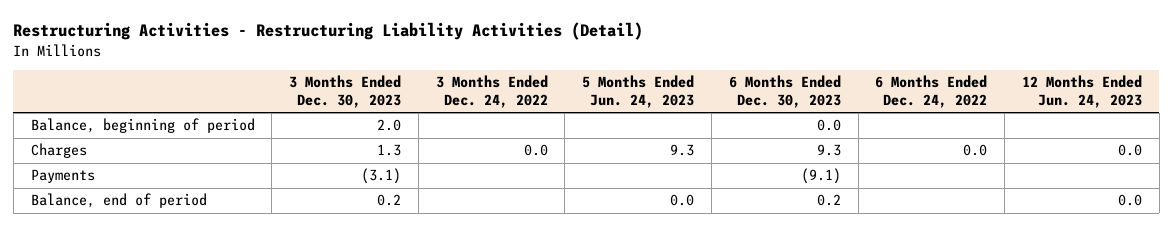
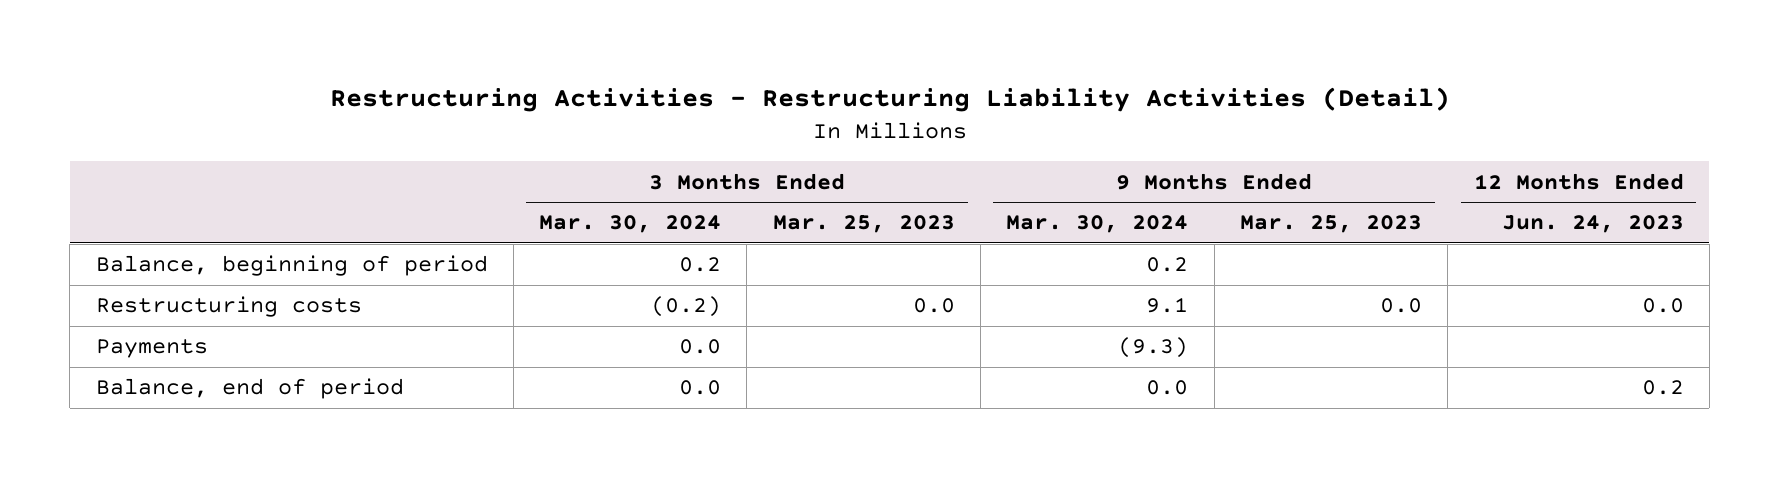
- | 3 Months Ended Dec. 30, 2023 | 3 Months Ended Dec. 24, 2022 | 5 Months Ended Jun. 24, 2023 | 6 Months Ended Dec. 30, 2023 | 6 Months Ended Dec. 24, 2022 | 12 Months Ended Jun. 24, 2023
+ | 3 Months Ended Mar. 30, 2024 | 3 Months Ended Mar. 25, 2023 | 9 Months Ended Mar. 30, 2024 | 9 Months Ended Mar. 25, 2023 | 12 Months Ended Jun. 24, 2023
- Charges | 1.3 | 0.0 | 9.3 | 9.3 | 0.0 | 0.0
+ Restructuring costs | (0.2) | 0.0 | 9.1 | 0.0 | 0.0
- Balance, end of period | 0.2 | | 0.0 | 0.2 | | 0.0
+ Balance, end of period | 0.0 | | 0.0 | | 0.2

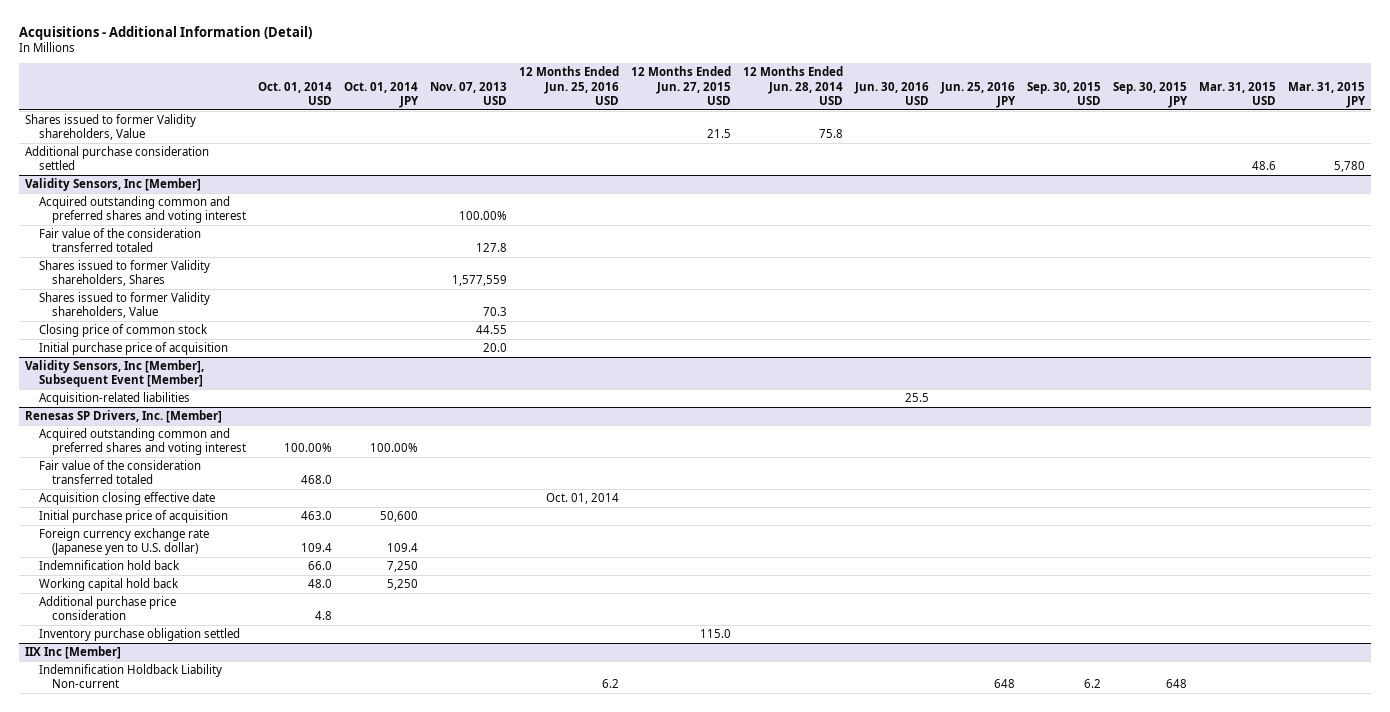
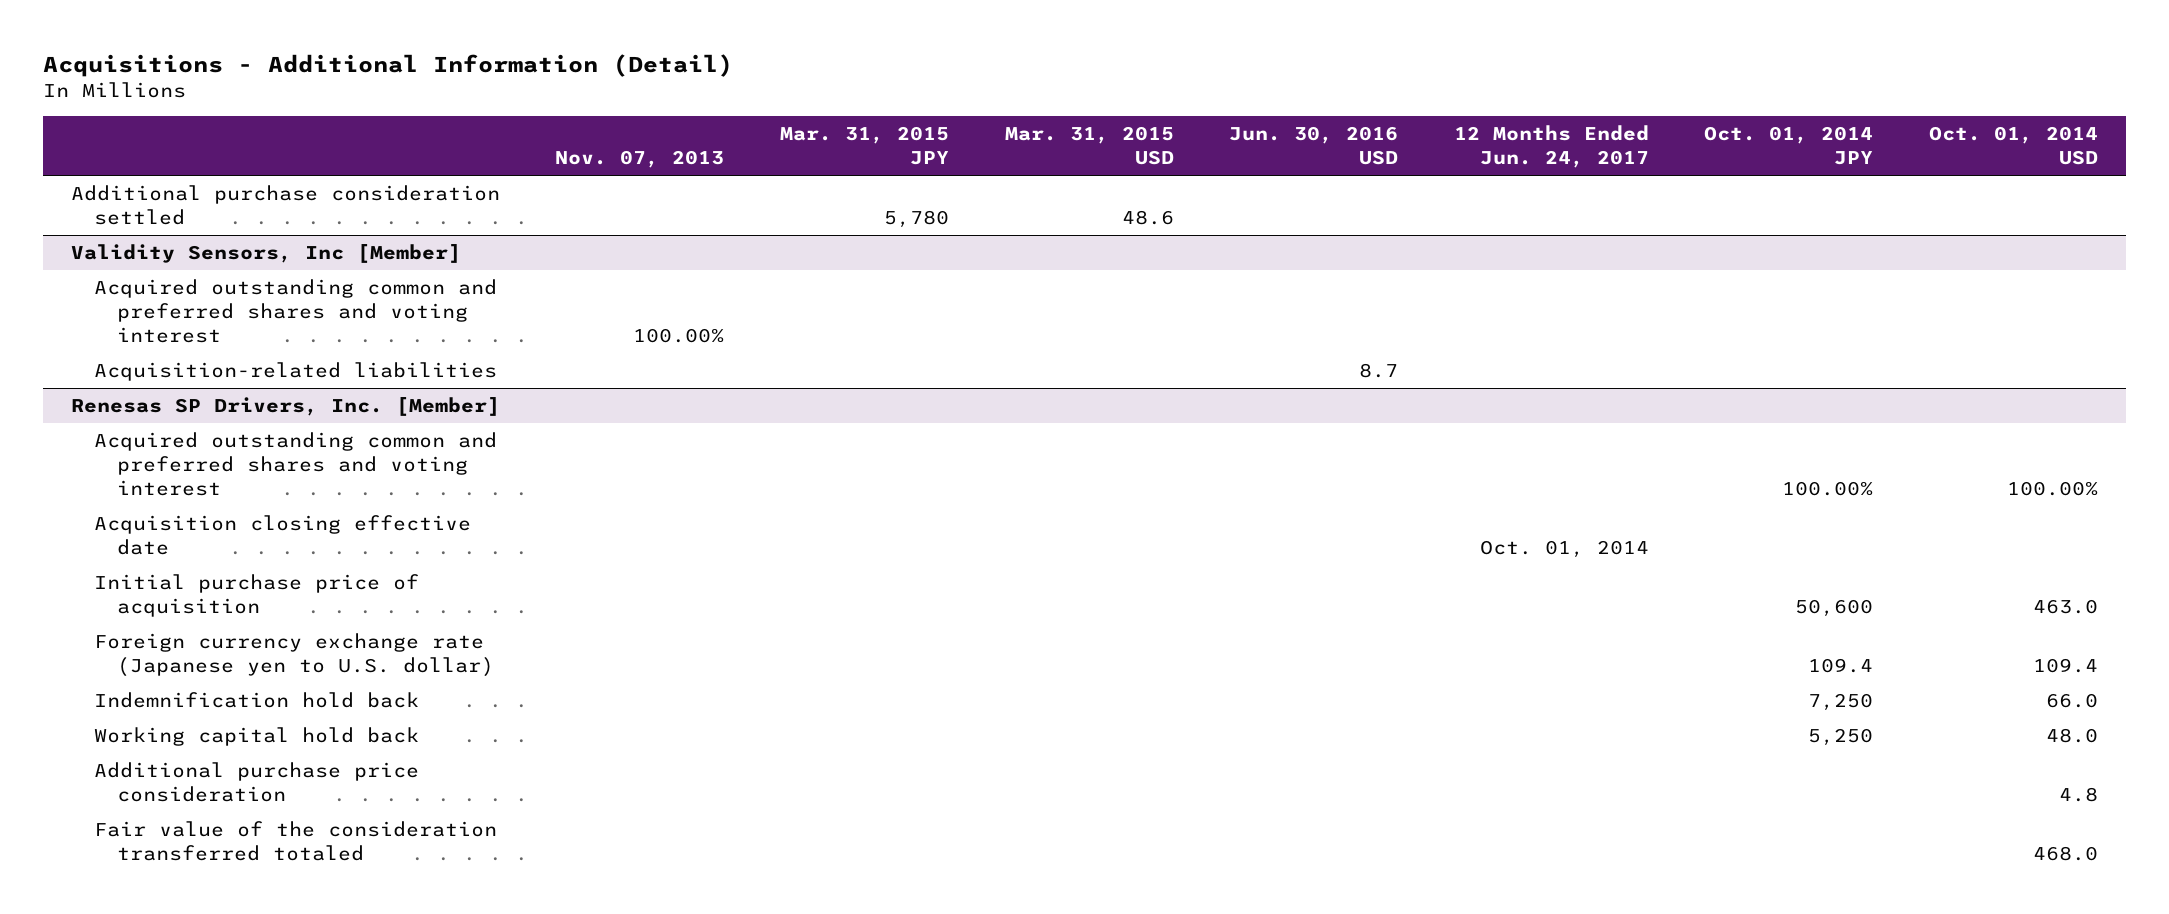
- | Oct. 01, 2014 USD | Oct. 01, 2014 JPY | Nov. 07, 2013 USD | 12 Months Ended Jun. 25, 2016 USD | 12 Months Ended Jun. 27, 2015 USD | 12 Months Ended Jun. 28, 2014 USD | Jun. 30, 2016 USD | Jun. 25, 2016 JPY | Sep. 30, 2015 USD | Sep. 30, 2015 JPY | Mar. 31, 2015 USD | Mar. 31, 2015 JPY
+ | Nov. 07, 2013 | Mar. 31, 2015 JPY | Mar. 31, 2015 USD | Jun. 30, 2016 USD | 12 Months Ended Jun. 24, 2017 | Oct. 01, 2014 JPY | Oct. 01, 2014 USD
- Shares issued to former Validity shareholders, Value | | | | | 21.5 | 75.8 | | | | | |
@ Validity Sensors, Inc [Member]
- Fair value of the consideration transferred totaled | | | 127.8 | | | | | | | | |
- Shares issued to former Validity shareholders, Shares | | | 1,577,559 | | | | | | | | |
- Shares issued to former Validity shareholders, Value | | | 70.3 | | | | | | | | |
- Closing price of common stock | | | 44.55 | | | | | | | | |
- Initial purchase price of acquisition | | | 20.0 | | | | | | | | |
- Validity Sensors, Inc [Member], Subsequent Event [Member]
- Acquisition-related liabilities | | | | | | | 25.5 | | | | |
@ Validity Sensors, Inc [Member]
+ Acquisition-related liabilities | | | | 8.7 | | |
@ Renesas SP Drivers, Inc. [Member]
- Inventory purchase obligation settled | | | | | 115.0 | | | | | | |
- IIX Inc [Member]
- Indemnification Holdback Liability Non-current | | | | 6.2 | | | | 648 | 6.2 | 648 | |
@ Renesas SP Drivers, Inc. [Member]
moved down: Fair value of the consideration transferred totaled | | | | | | | 468.0

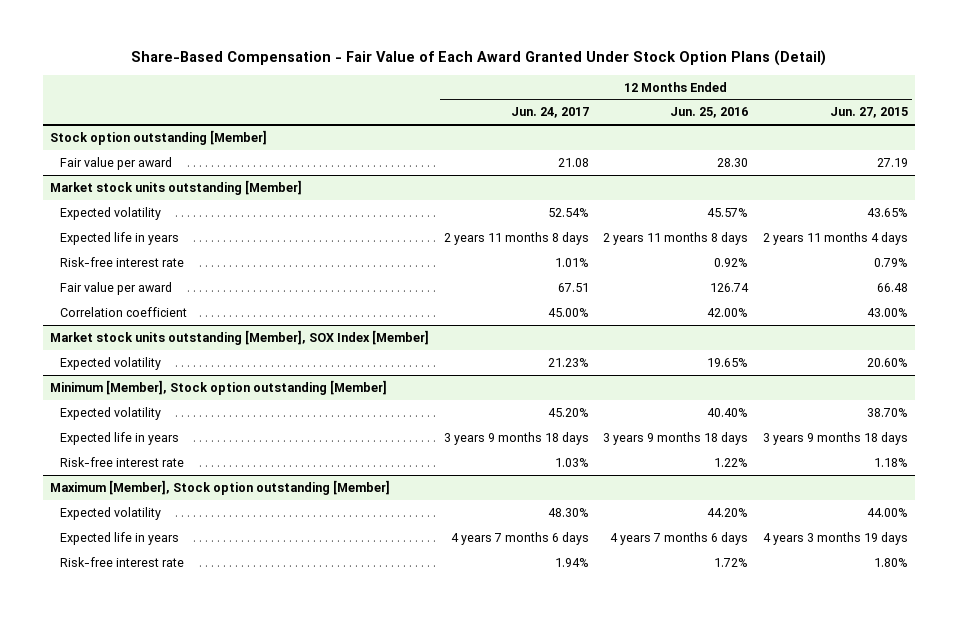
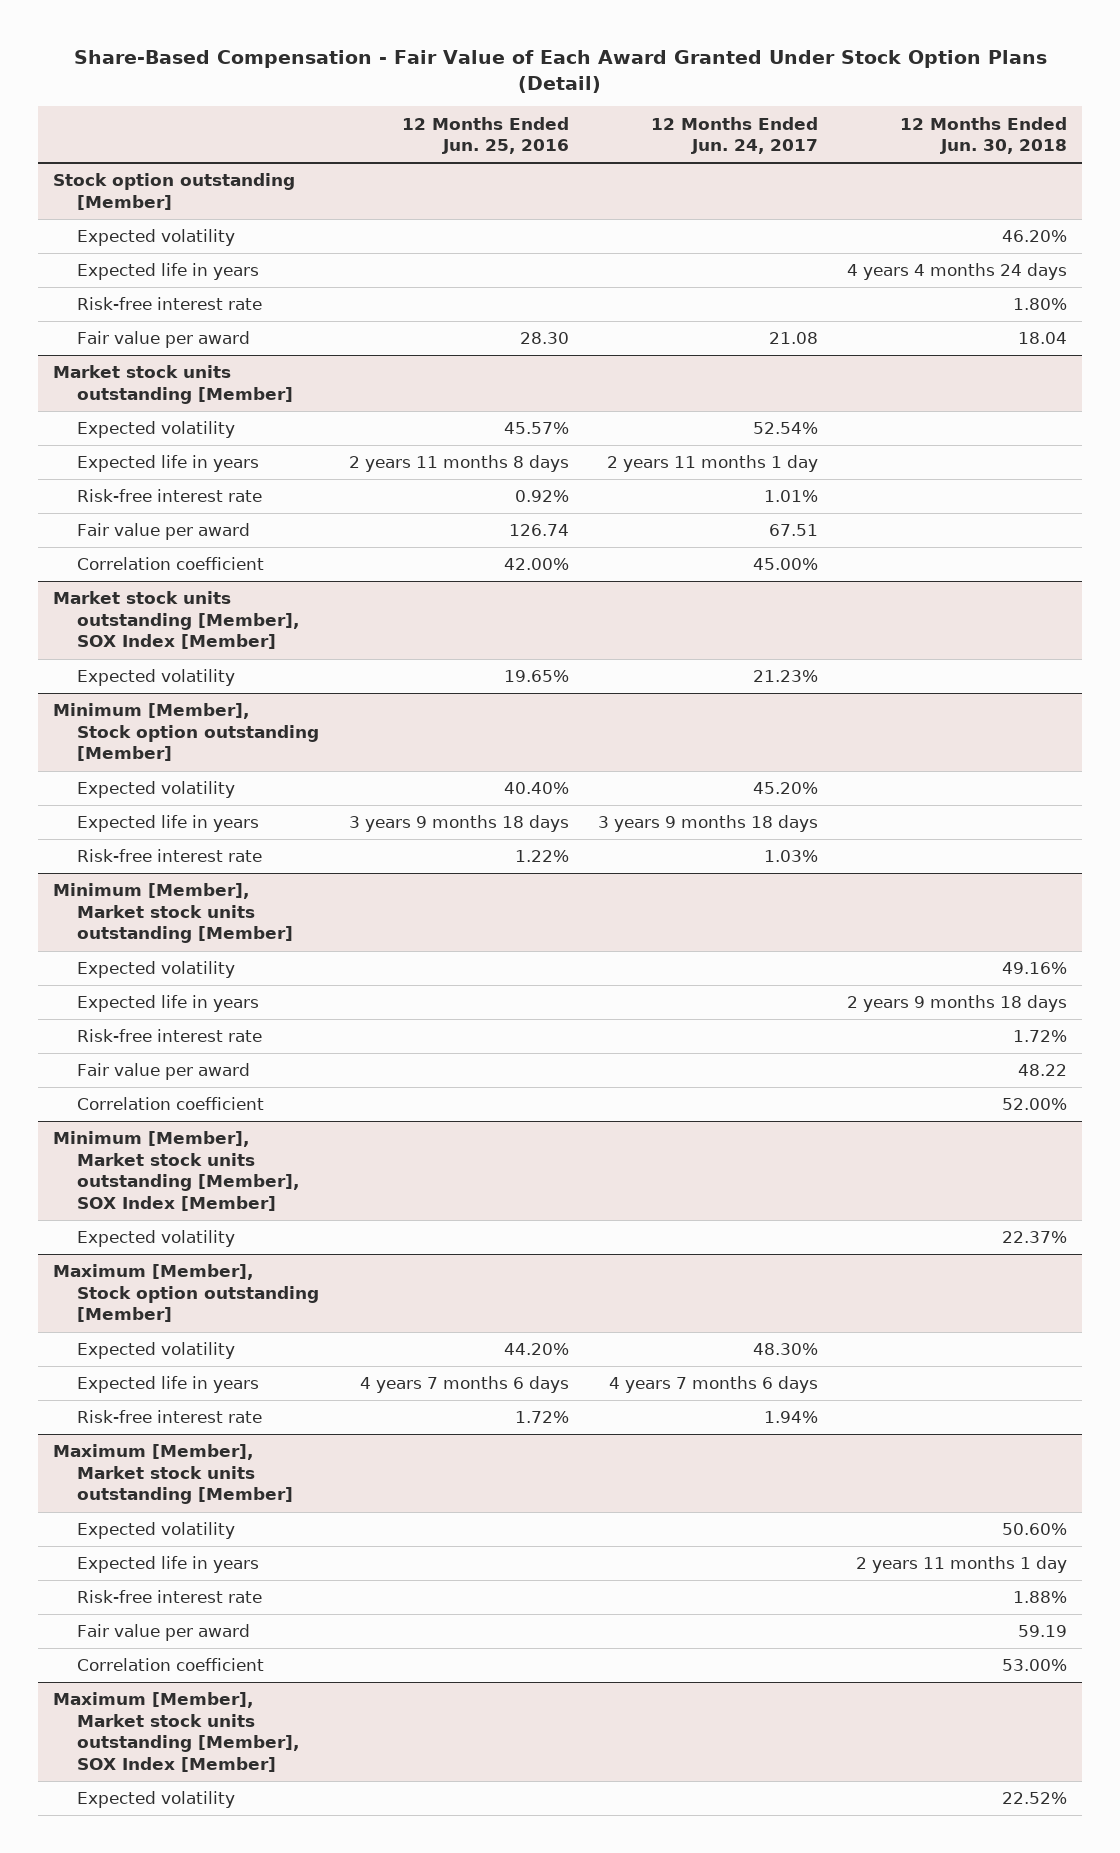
- | 12 Months Ended Jun. 24, 2017 | 12 Months Ended Jun. 25, 2016 | 12 Months Ended Jun. 27, 2015
+ | 12 Months Ended Jun. 25, 2016 | 12 Months Ended Jun. 24, 2017 | 12 Months Ended Jun. 30, 2018
@ Stock option outstanding [Member]
+ Expected volatility | | | 46.20%
+ Expected life in years | | | 4 years 4 months 24 days
+ Risk-free interest rate | | | 1.80%
@ Market stock units outstanding [Member]
- Expected life in years | 2 years 11 months 8 days | 2 years 11 months 8 days | 2 years 11 months 4 days
+ Expected life in years | 2 years 11 months 8 days | 2 years 11 months 1 day |
+ Minimum [Member], Market stock units outstanding [Member]
+ Expected volatility | | | 49.16%
+ Expected life in years | | | 2 years 9 months 18 days
+ Risk-free interest rate | | | 1.72%
+ Fair value per award | | | 48.22
+ Correlation coefficient | | | 52.00%
+ Minimum [Member], Market stock units outstanding [Member], SOX Index [Member]
+ Expected volatility | | | 22.37%
+ Maximum [Member], Market stock units outstanding [Member]
+ Expected volatility | | | 50.60%
+ Expected life in years | | | 2 years 11 months 1 day
+ Risk-free interest rate | | | 1.88%
+ Fair value per award | | | 59.19
+ Correlation coefficient | | | 53.00%
+ Maximum [Member], Market stock units outstanding [Member], SOX Index [Member]
+ Expected volatility | | | 22.52%

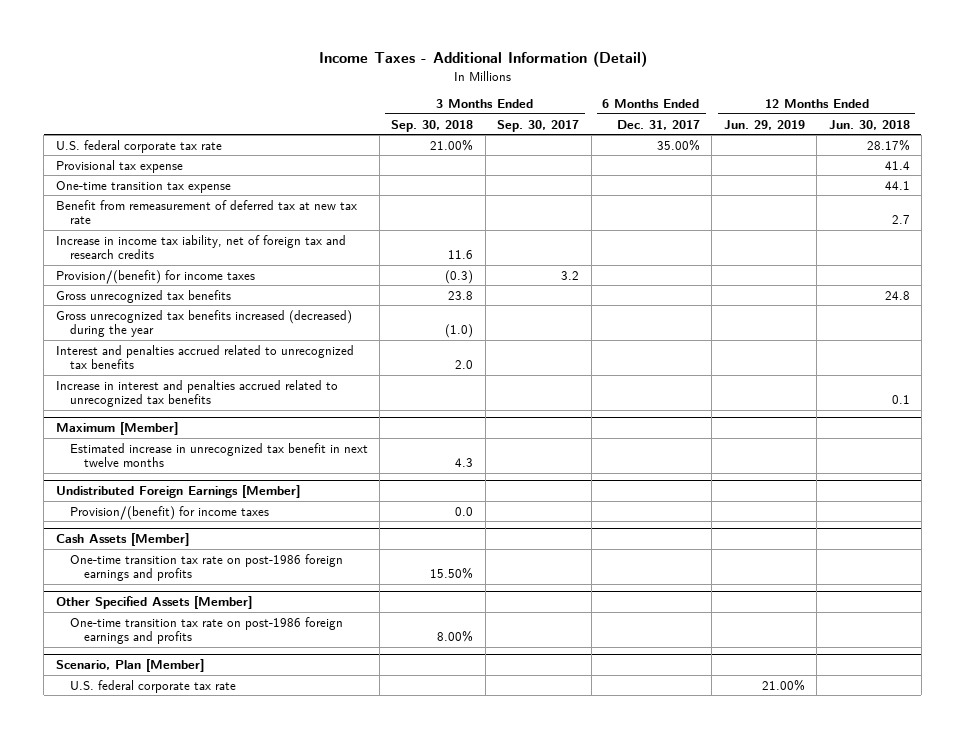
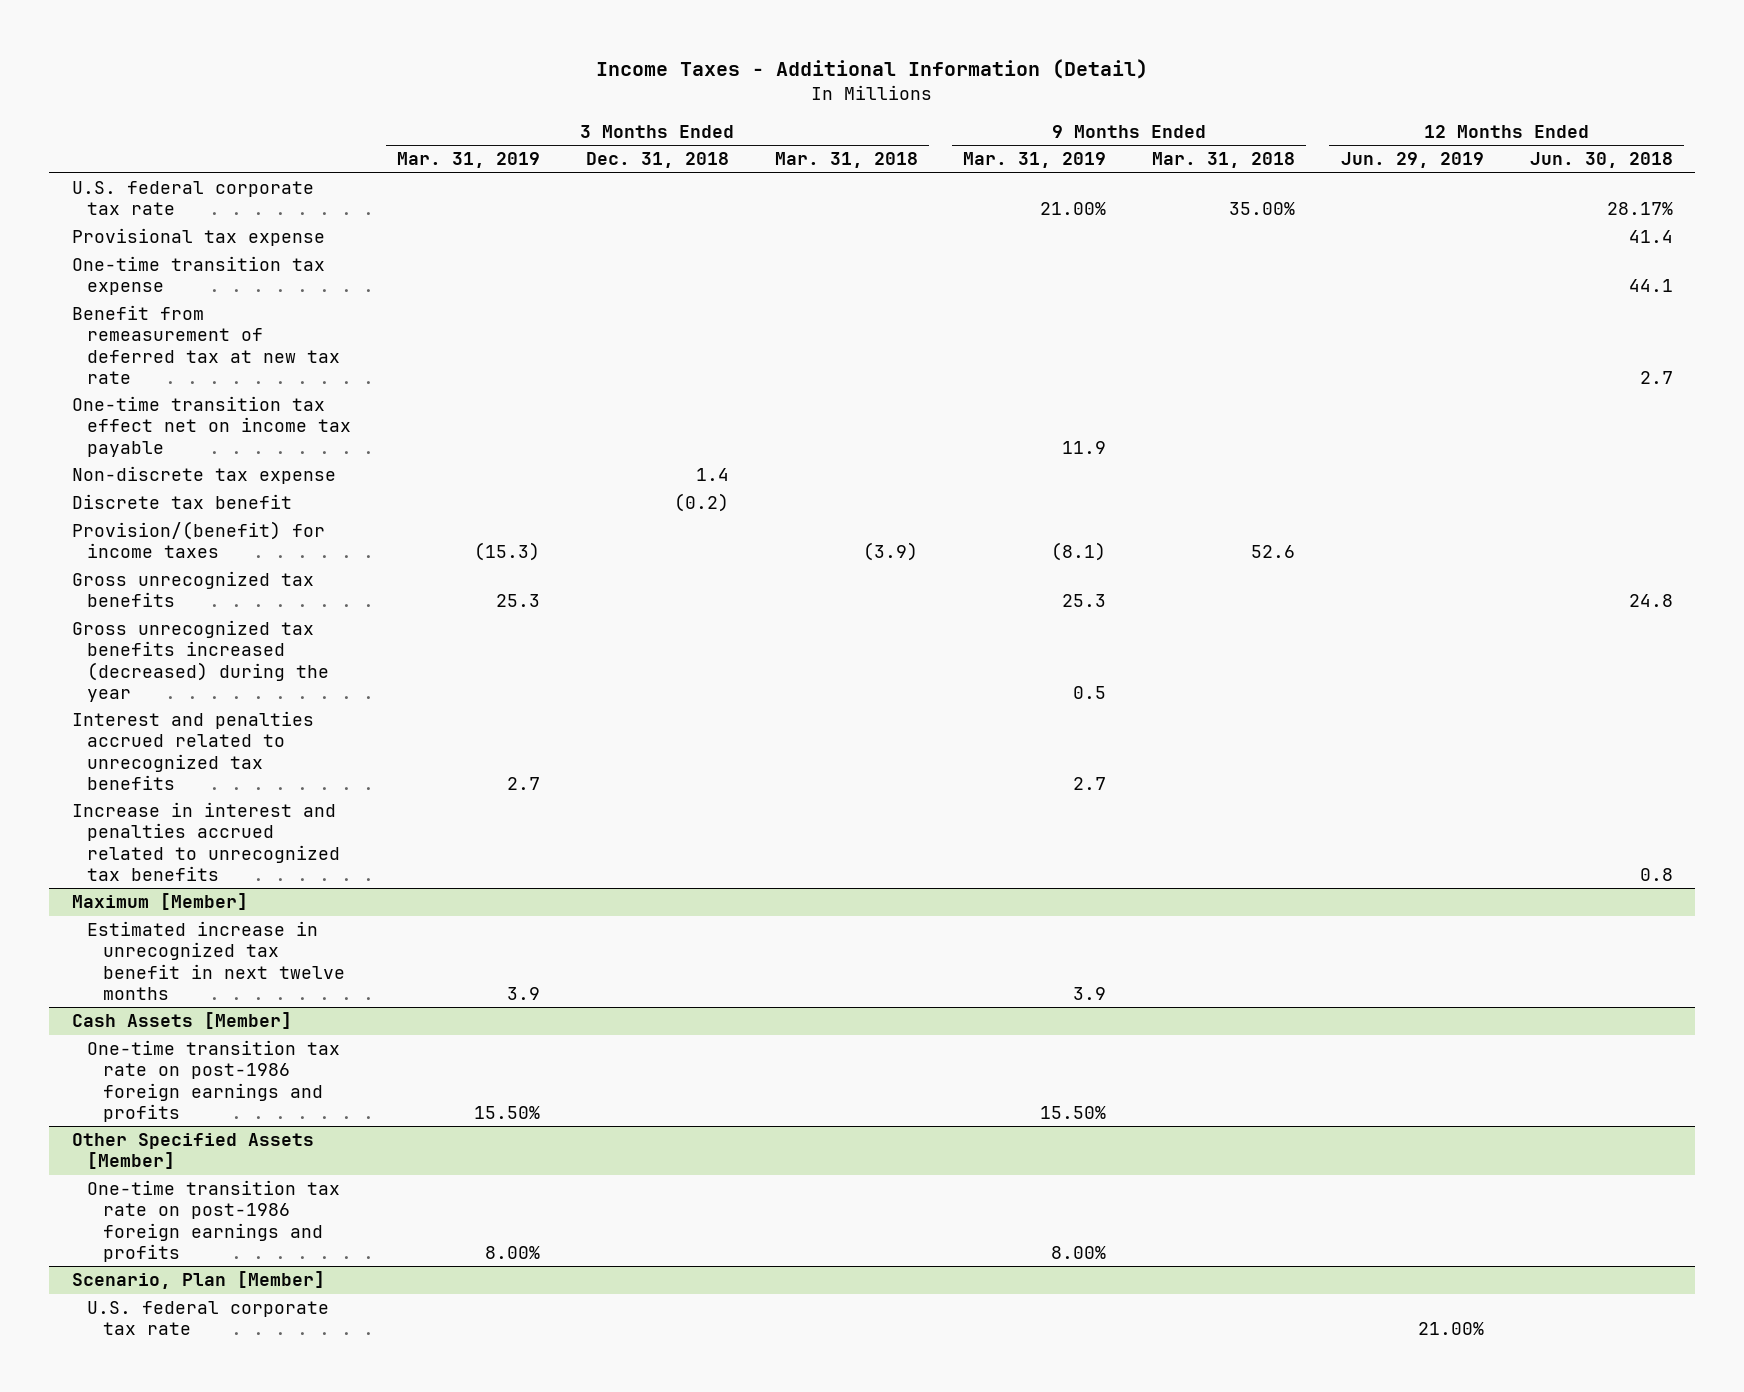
- | 3 Months Ended Sep. 30, 2018 | 3 Months Ended Sep. 30, 2017 | 6 Months Ended Dec. 31, 2017 | 12 Months Ended Jun. 29, 2019 | 12 Months Ended Jun. 30, 2018
+ | 3 Months Ended Mar. 31, 2019 | 3 Months Ended Dec. 31, 2018 | 3 Months Ended Mar. 31, 2018 | 9 Months Ended Mar. 31, 2019 | 9 Months Ended Mar. 31, 2018 | 12 Months Ended Jun. 29, 2019 | 12 Months Ended Jun. 30, 2018
- Increase in income tax iability, net of foreign tax and research credits | 11.6 | | | |
+ One-time transition tax effect net on income tax payable | | | | 11.9 | | |
+ Non-discrete tax expense | | 1.4 | | | | |
+ Discrete tax benefit | | (0.2) | | | | |
- Increase in interest and penalties accrued related to unrecognized tax benefits | | | | | 0.1
+ Increase in interest and penalties accrued related to unrecognized tax benefits | | | | | | | 0.8
- Undistributed Foreign Earnings [Member]
- Provision/(benefit) for income taxes | 0.0 | | | |

